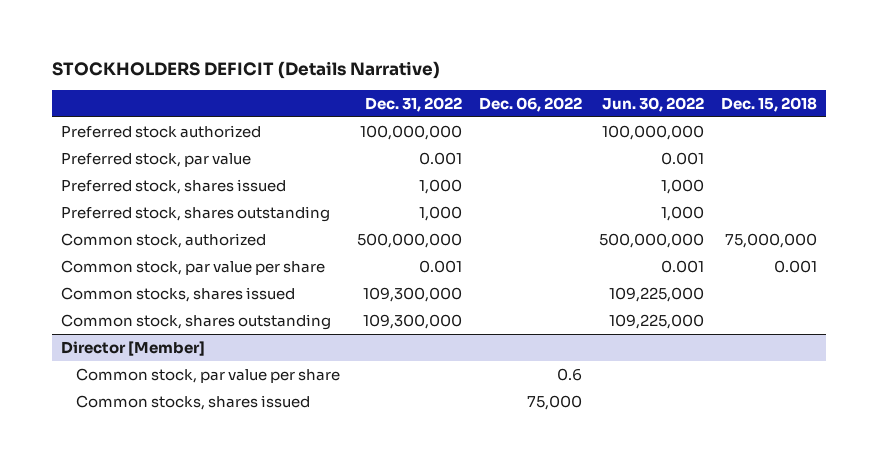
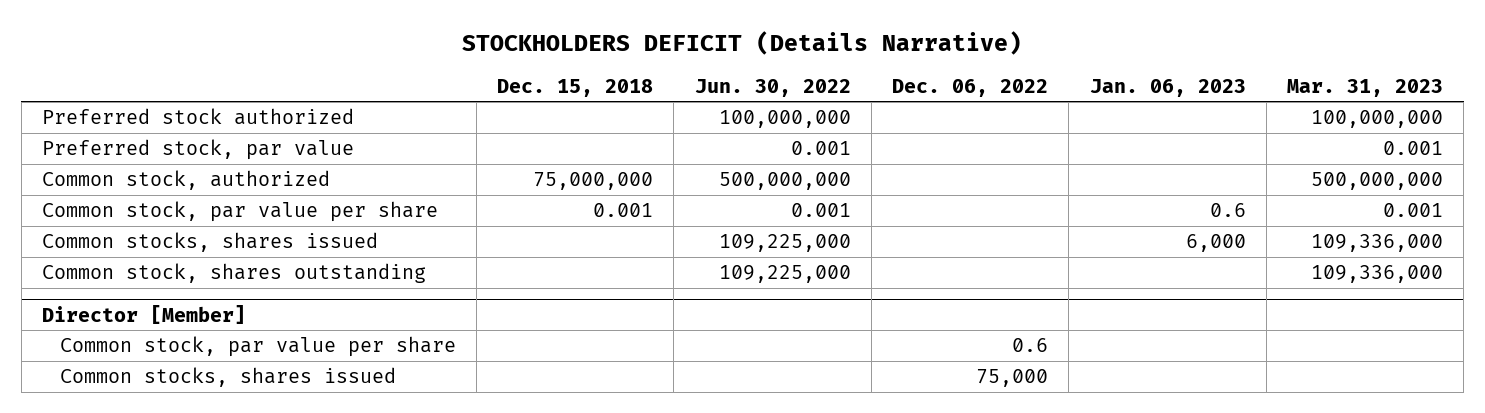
- | Dec. 31, 2022 | Dec. 06, 2022 | Jun. 30, 2022 | Dec. 15, 2018
+ | Dec. 15, 2018 | Jun. 30, 2022 | Dec. 06, 2022 | Jan. 06, 2023 | Mar. 31, 2023
- Preferred stock, shares issued | 1,000 | | 1,000 |
- Preferred stock, shares outstanding | 1,000 | | 1,000 |

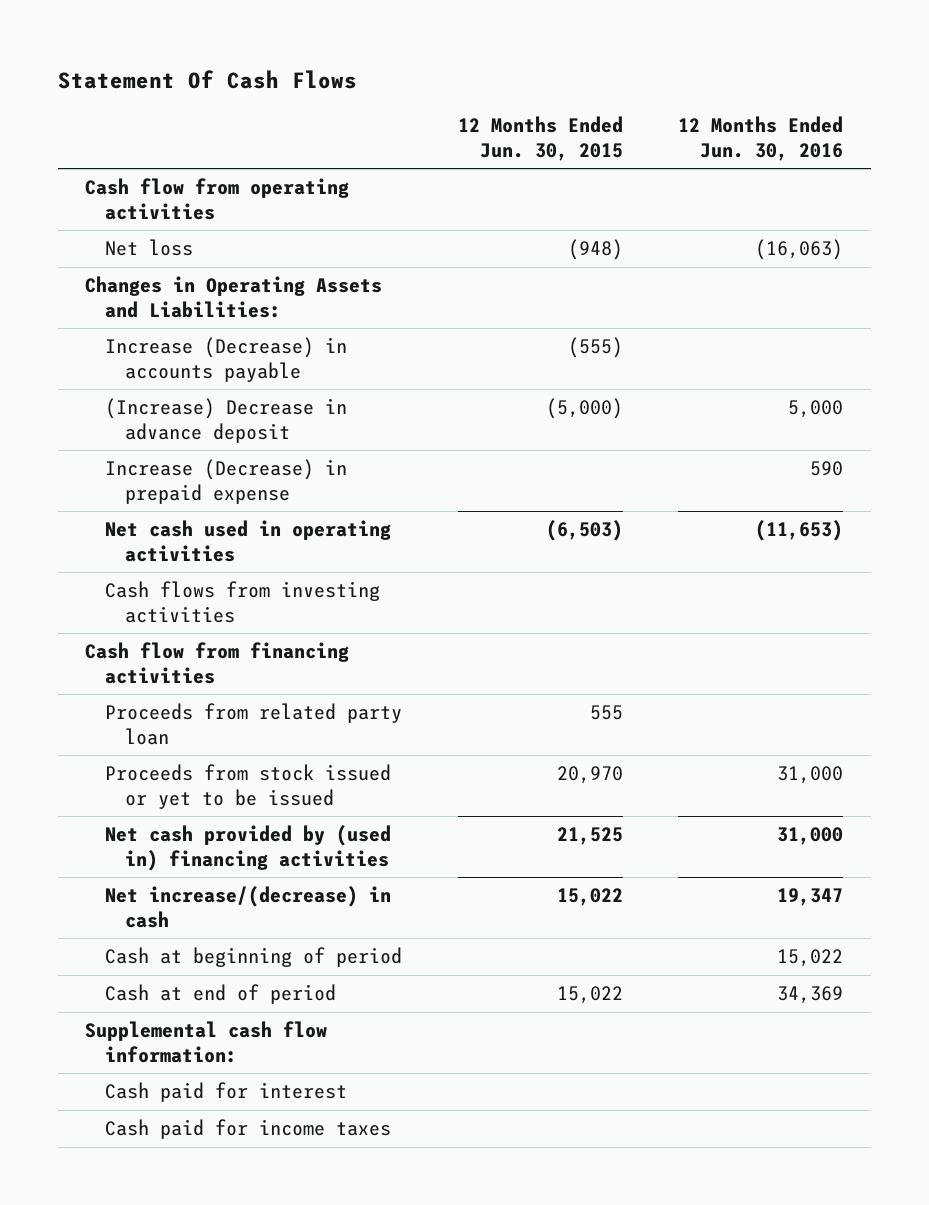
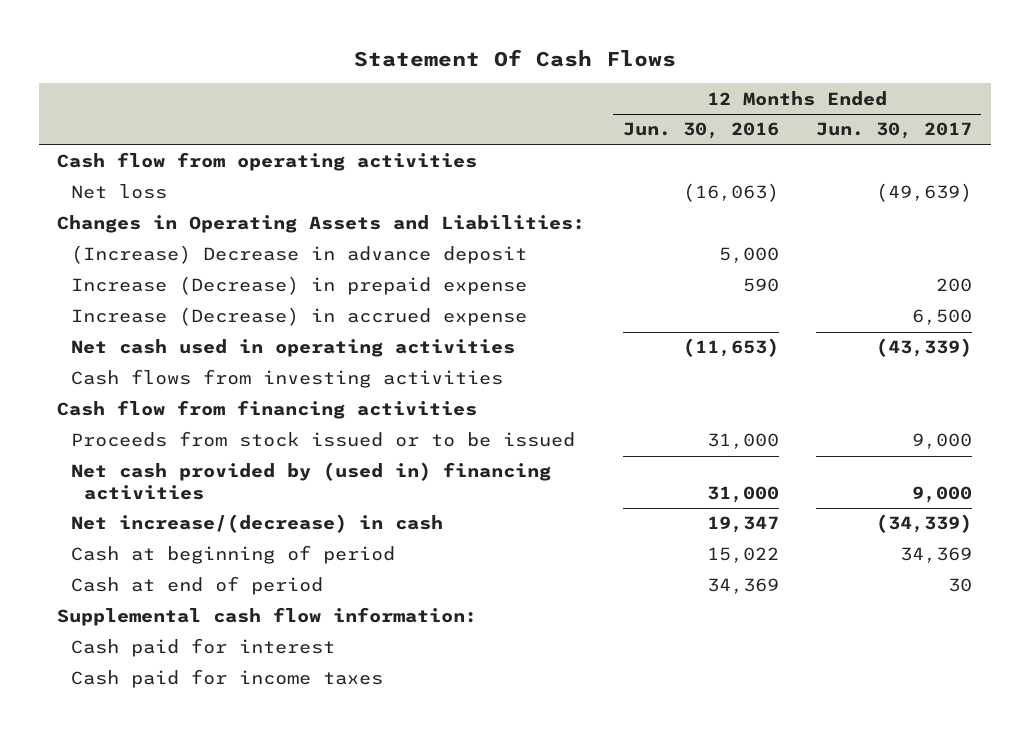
- | 12 Months Ended Jun. 30, 2015 | 12 Months Ended Jun. 30, 2016
+ | 12 Months Ended Jun. 30, 2016 | 12 Months Ended Jun. 30, 2017
- Increase (Decrease) in accounts payable | (555) |
+ Increase (Decrease) in accrued expense | | 6,500
- Proceeds from related party loan | 555 |
- Proceeds from stock issued or yet to be issued | 20,970 | 31,000
+ Proceeds from stock issued or to be issued | 31,000 | 9,000

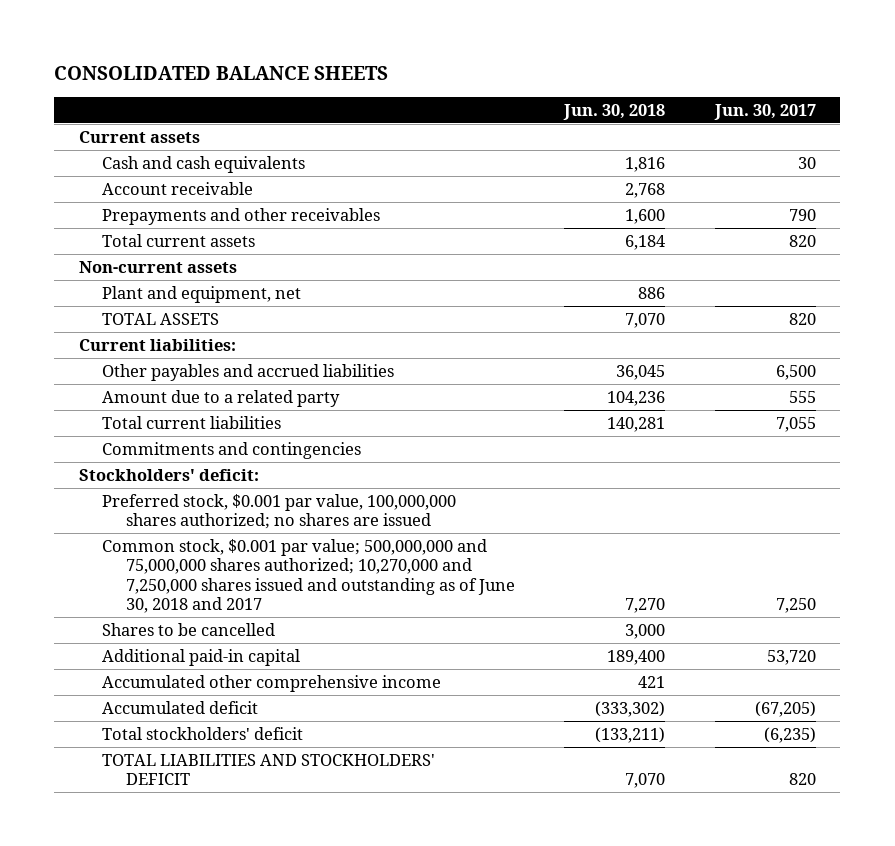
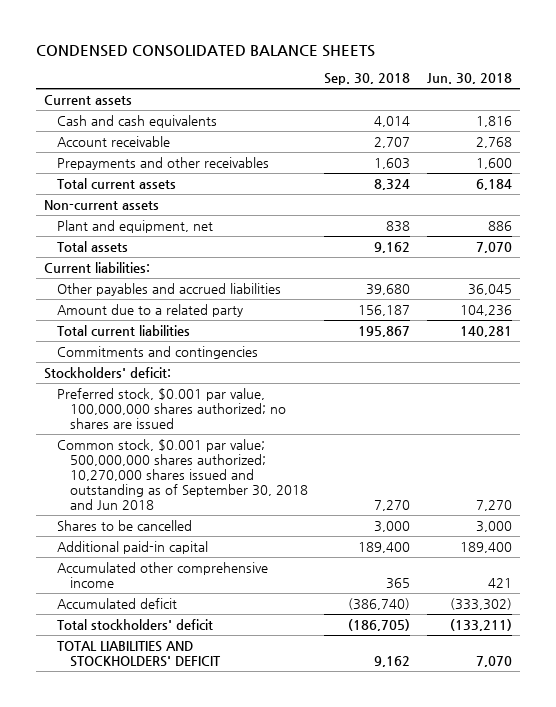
- CONSOLIDATED BALANCE SHEETS
+ CONDENSED CONSOLIDATED BALANCE SHEETS
- | Jun. 30, 2018 | Jun. 30, 2017
+ | Sep. 30, 2018 | Jun. 30, 2018
- TOTAL ASSETS | 7,070 | 820
+ Total assets | 9,162 | 7,070
- Common stock, $0.001 par value; 500,000,000 and 75,000,000 shares authorized; 10,270,000 and 7,250,000 shares issued and outstanding as of June 30, 2018 and 2017 | 7,270 | 7,250
+ Common stock, $0.001 par value; 500,000,000 shares authorized; 10,270,000 shares issued and outstanding as of September 30, 2018 and Jun 2018 | 7,270 | 7,270

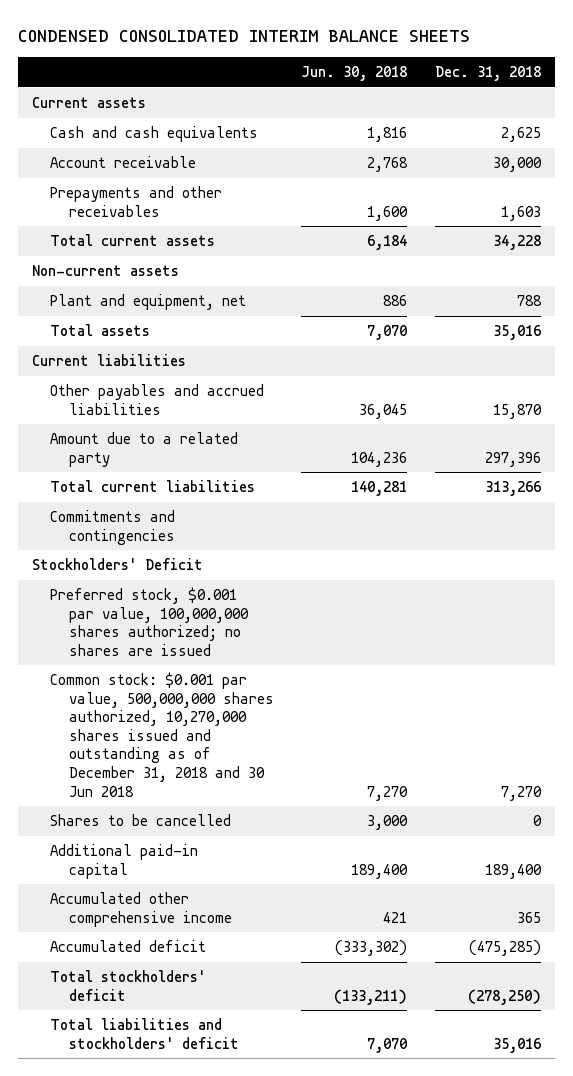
- CONDENSED CONSOLIDATED BALANCE SHEETS
+ CONDENSED CONSOLIDATED INTERIM BALANCE SHEETS
- | Sep. 30, 2018 | Jun. 30, 2018
+ | Jun. 30, 2018 | Dec. 31, 2018
- Current liabilities:
+ Current liabilities
- Stockholders' deficit:
+ Stockholders' Deficit
- Common stock, $0.001 par value; 500,000,000 shares authorized; 10,270,000 shares issued and outstanding as of September 30, 2018 and Jun 2018 | 7,270 | 7,270
+ Common stock: $0.001 par value, 500,000,000 shares authorized, 10,270,000 shares issued and outstanding as of December 31, 2018 and 30 Jun 2018 | 7,270 | 7,270
- TOTAL LIABILITIES AND STOCKHOLDERS' DEFICIT | 9,162 | 7,070
+ Total liabilities and stockholders' deficit | 7,070 | 35,016

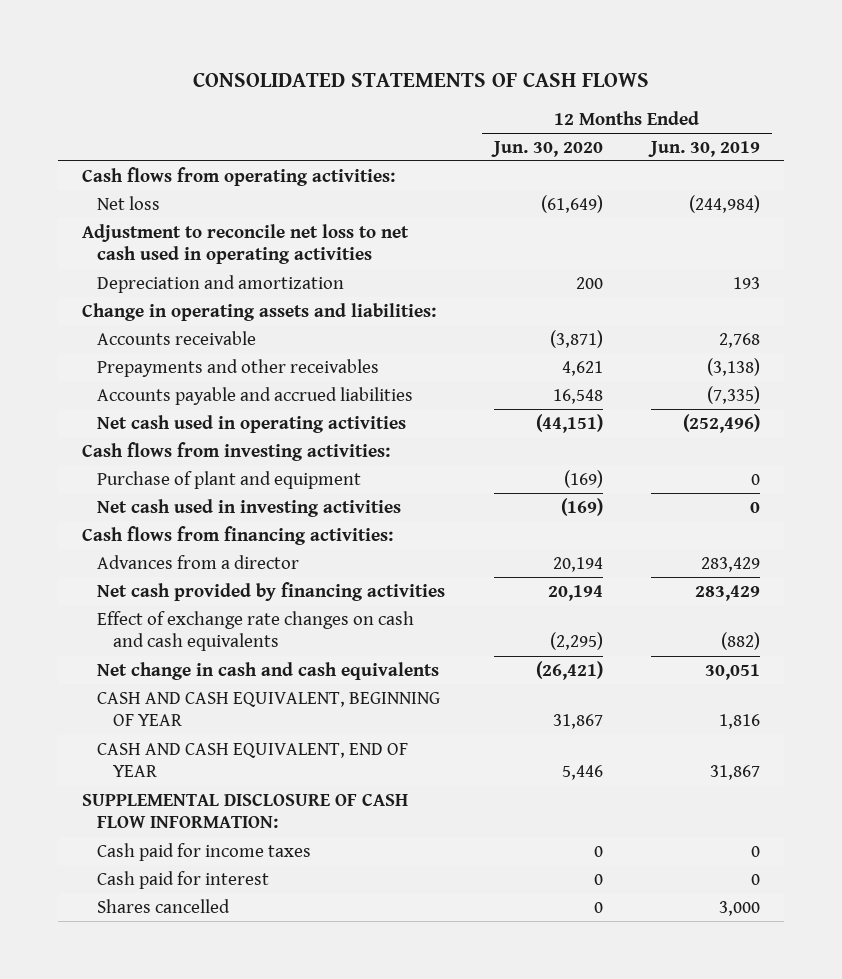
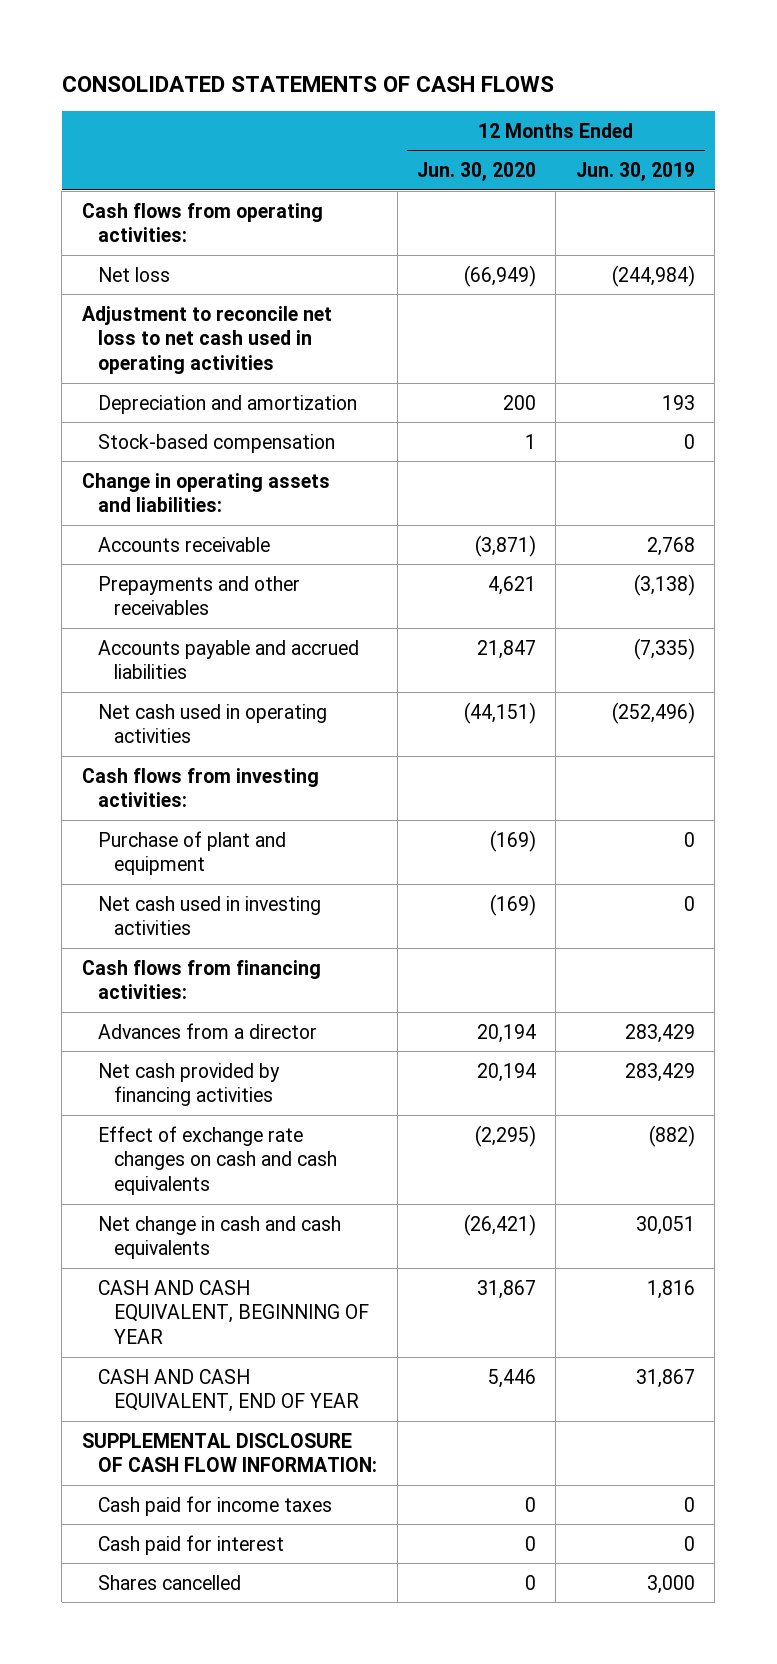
- Net loss | (61,649) | (244,984)
+ Net loss | (66,949) | (244,984)
+ Stock-based compensation | 1 | 0
- Accounts payable and accrued liabilities | 16,548 | (7,335)
+ Accounts payable and accrued liabilities | 21,847 | (7,335)

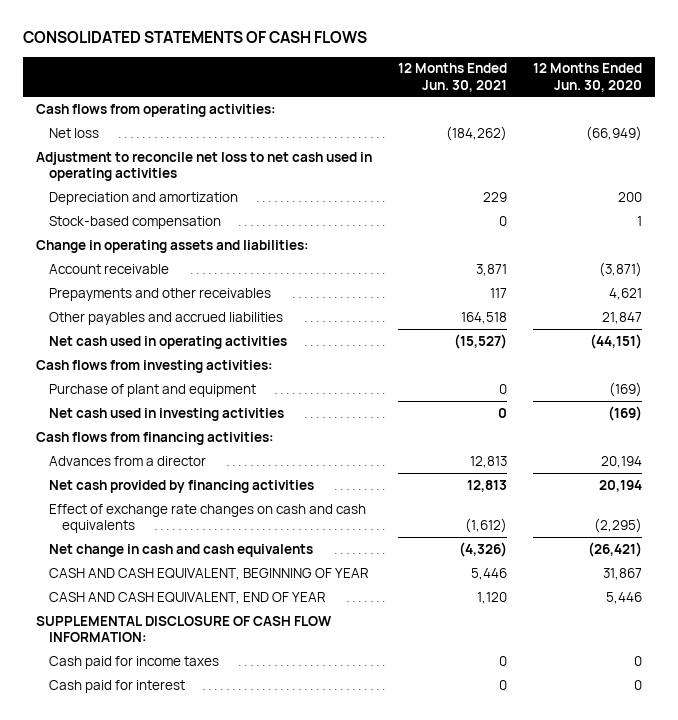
- | 12 Months Ended Jun. 30, 2020 | 12 Months Ended Jun. 30, 2019
+ | 12 Months Ended Jun. 30, 2021 | 12 Months Ended Jun. 30, 2020
- Accounts receivable | (3,871) | 2,768
+ Account receivable | 3,871 | (3,871)
- Accounts payable and accrued liabilities | 21,847 | (7,335)
+ Other payables and accrued liabilities | 164,518 | 21,847
- Shares cancelled | 0 | 3,000

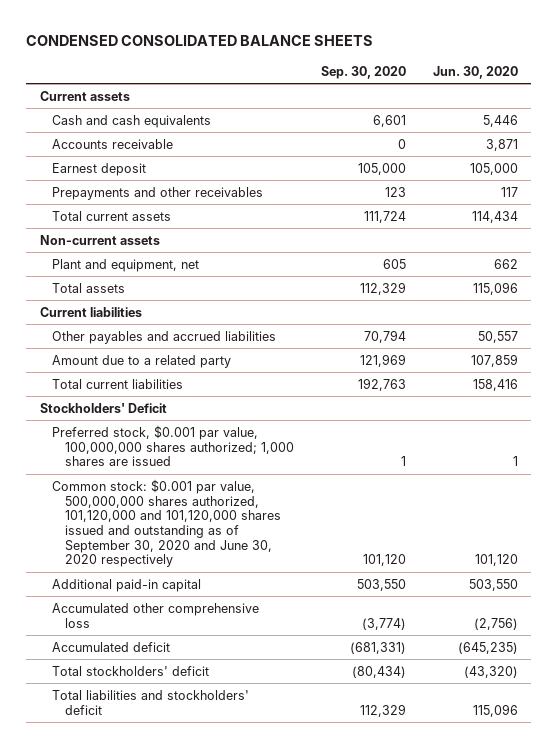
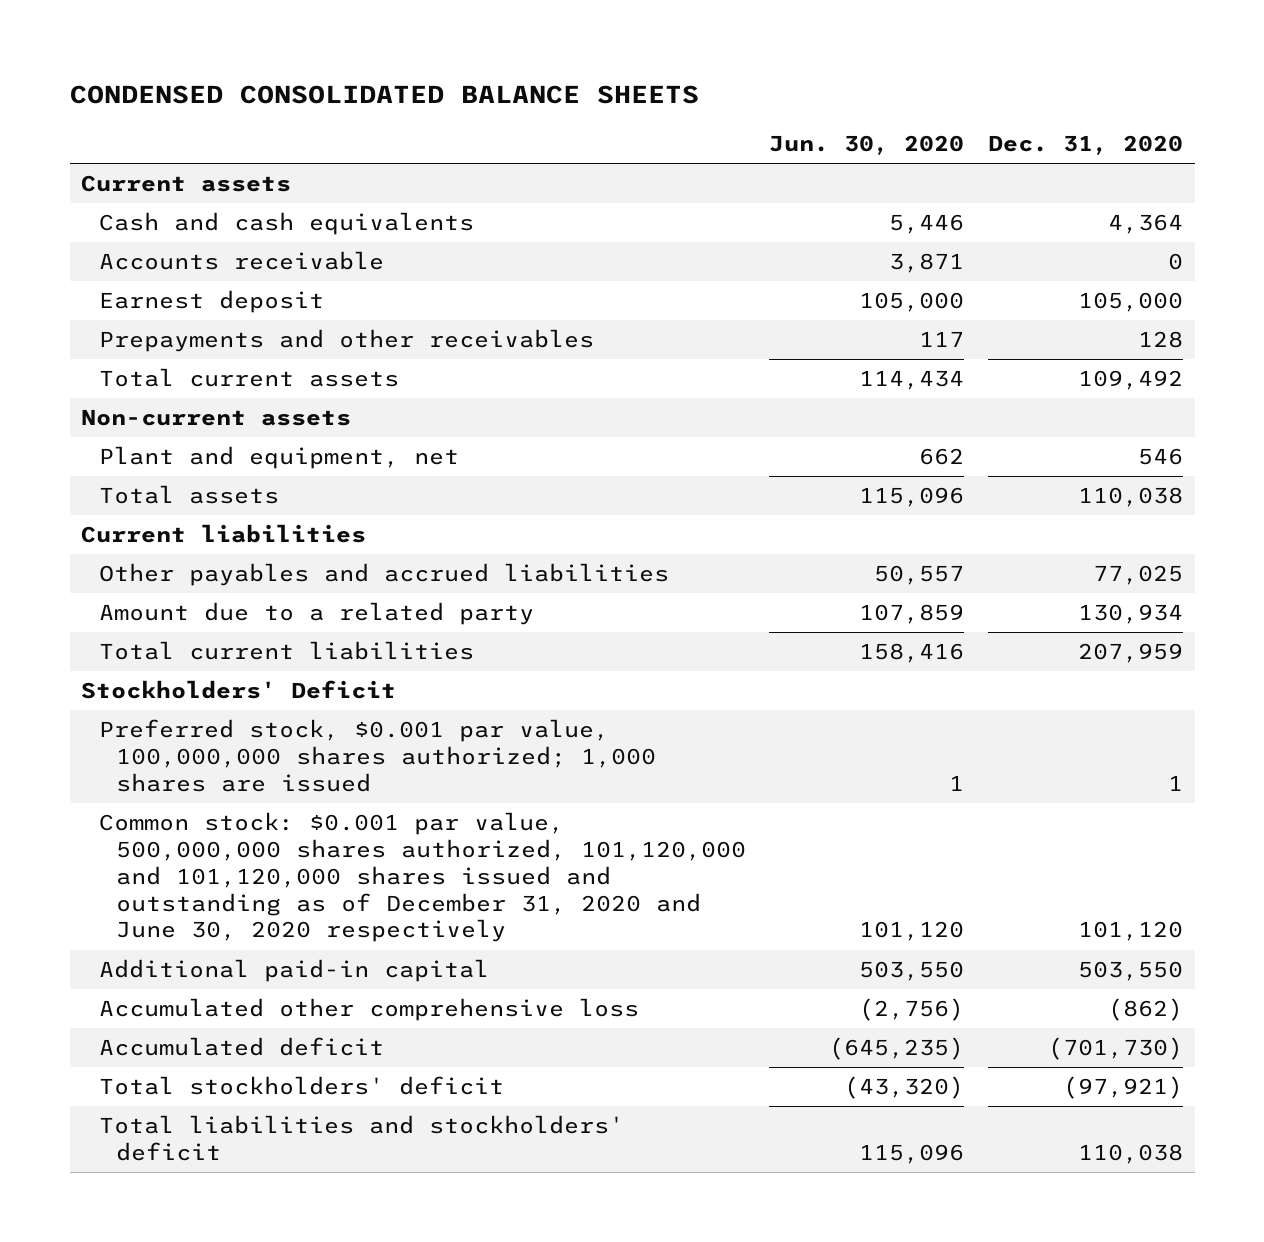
- | Sep. 30, 2020 | Jun. 30, 2020
+ | Jun. 30, 2020 | Dec. 31, 2020
- Common stock: $0.001 par value, 500,000,000 shares authorized, 101,120,000 and 101,120,000 shares issued and outstanding as of September 30, 2020 and June 30, 2020 respectively | 101,120 | 101,120
+ Common stock: $0.001 par value, 500,000,000 shares authorized, 101,120,000 and 101,120,000 shares issued and outstanding as of December 31, 2020 and June 30, 2020 respectively | 101,120 | 101,120

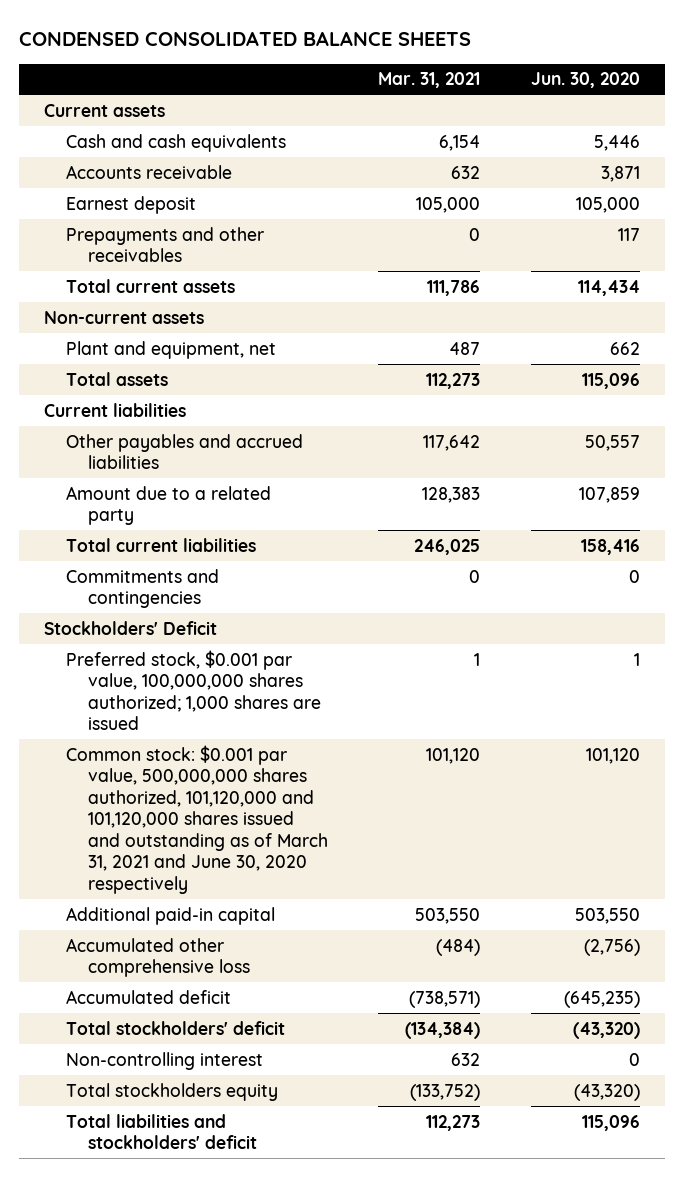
- | Jun. 30, 2020 | Dec. 31, 2020
+ | Mar. 31, 2021 | Jun. 30, 2020
+ Commitments and contingencies | 0 | 0
- Common stock: $0.001 par value, 500,000,000 shares authorized, 101,120,000 and 101,120,000 shares issued and outstanding as of December 31, 2020 and June 30, 2020 respectively | 101,120 | 101,120
+ Common stock: $0.001 par value, 500,000,000 shares authorized, 101,120,000 and 101,120,000 shares issued and outstanding as of March 31, 2021 and June 30, 2020 respectively | 101,120 | 101,120
+ Non-controlling interest | 632 | 0
+ Total stockholders equity | (133,752) | (43,320)

